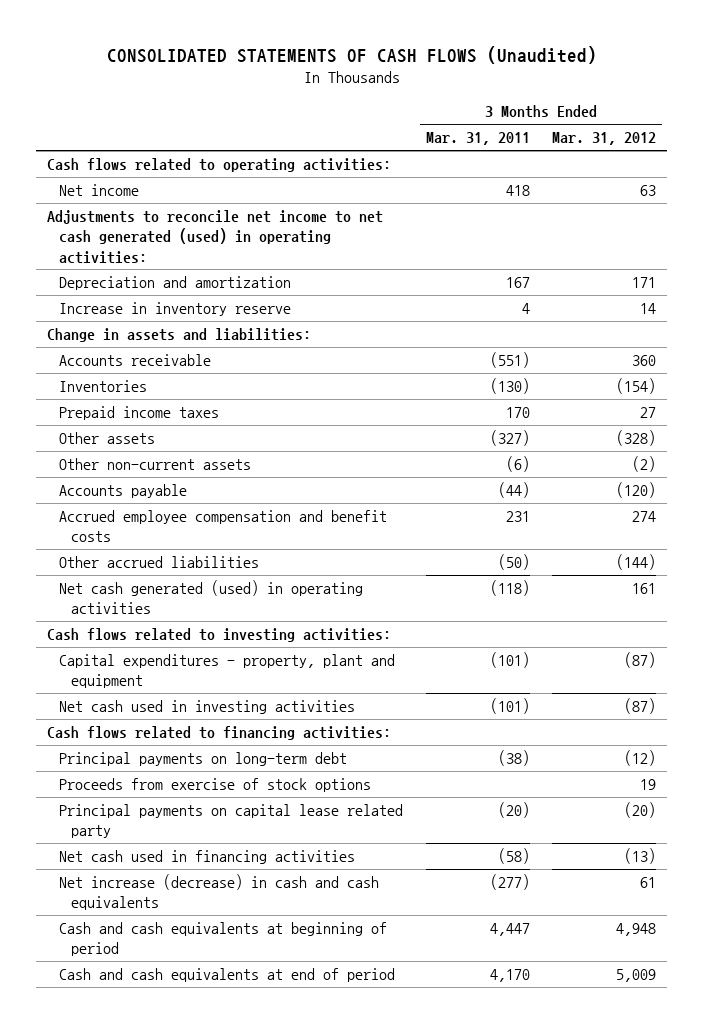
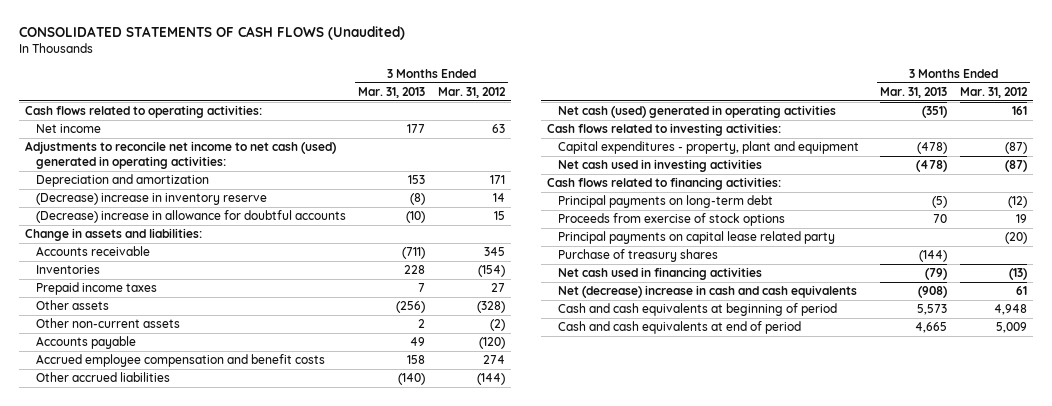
- | 3 Months Ended Mar. 31, 2011 | 3 Months Ended Mar. 31, 2012
+ | 3 Months Ended Mar. 31, 2013 | 3 Months Ended Mar. 31, 2012
- Adjustments to reconcile net income to net cash generated (used) in operating activities:
+ Adjustments to reconcile net income to net cash (used) generated in operating activities:
- Increase in inventory reserve | 4 | 14
+ (Decrease) increase in inventory reserve | (8) | 14
+ (Decrease) increase in allowance for doubtful accounts | (10) | 15
- Accounts receivable | (551) | 360
+ Accounts receivable | (711) | 345
- Net cash generated (used) in operating activities | (118) | 161
+ Net cash (used) generated in operating activities | (351) | 161
+ Purchase of treasury shares | (144) |
- Net increase (decrease) in cash and cash equivalents | (277) | 61
+ Net (decrease) increase in cash and cash equivalents | (908) | 61

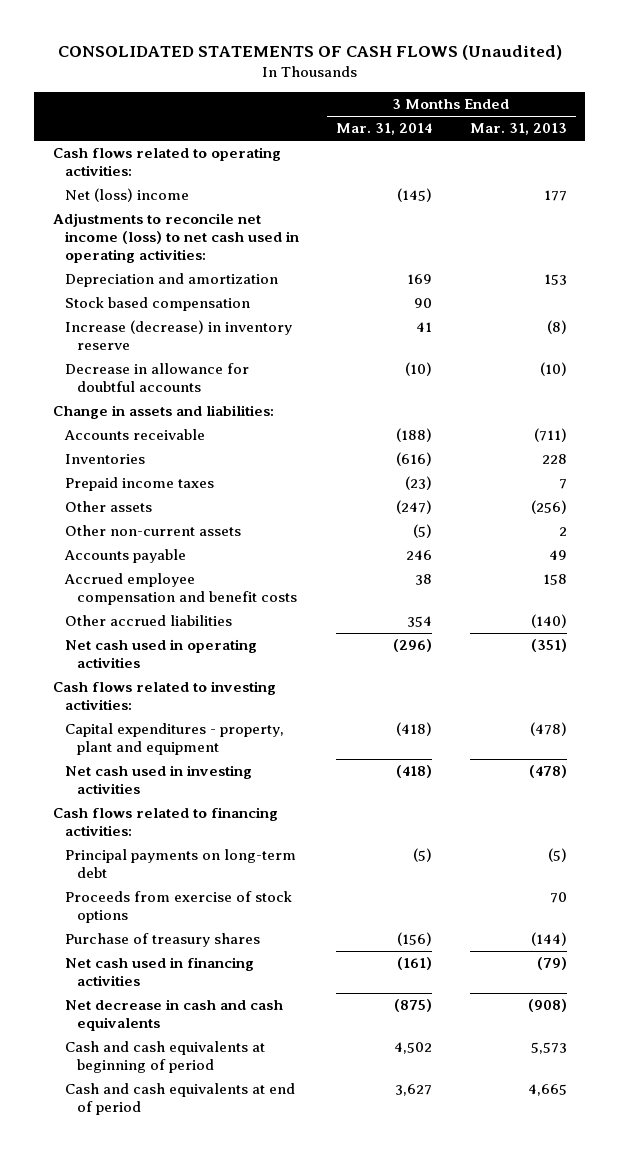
- | 3 Months Ended Mar. 31, 2013 | 3 Months Ended Mar. 31, 2012
+ | 3 Months Ended Mar. 31, 2014 | 3 Months Ended Mar. 31, 2013
- Net income | 177 | 63
- Adjustments to reconcile net income to net cash (used) generated in operating activities:
+ Net (loss) income | (145) | 177
+ Adjustments to reconcile net income (loss) to net cash used in operating activities:
- (Decrease) increase in inventory reserve | (8) | 14
- (Decrease) increase in allowance for doubtful accounts | (10) | 15
+ Stock based compensation | 90 |
+ Increase (decrease) in inventory reserve | 41 | (8)
+ Decrease in allowance for doubtful accounts | (10) | (10)
- Net cash (used) generated in operating activities | (351) | 161
+ Net cash used in operating activities | (296) | (351)
- Principal payments on capital lease related party | | (20)
- Net (decrease) increase in cash and cash equivalents | (908) | 61
+ Net decrease in cash and cash equivalents | (875) | (908)

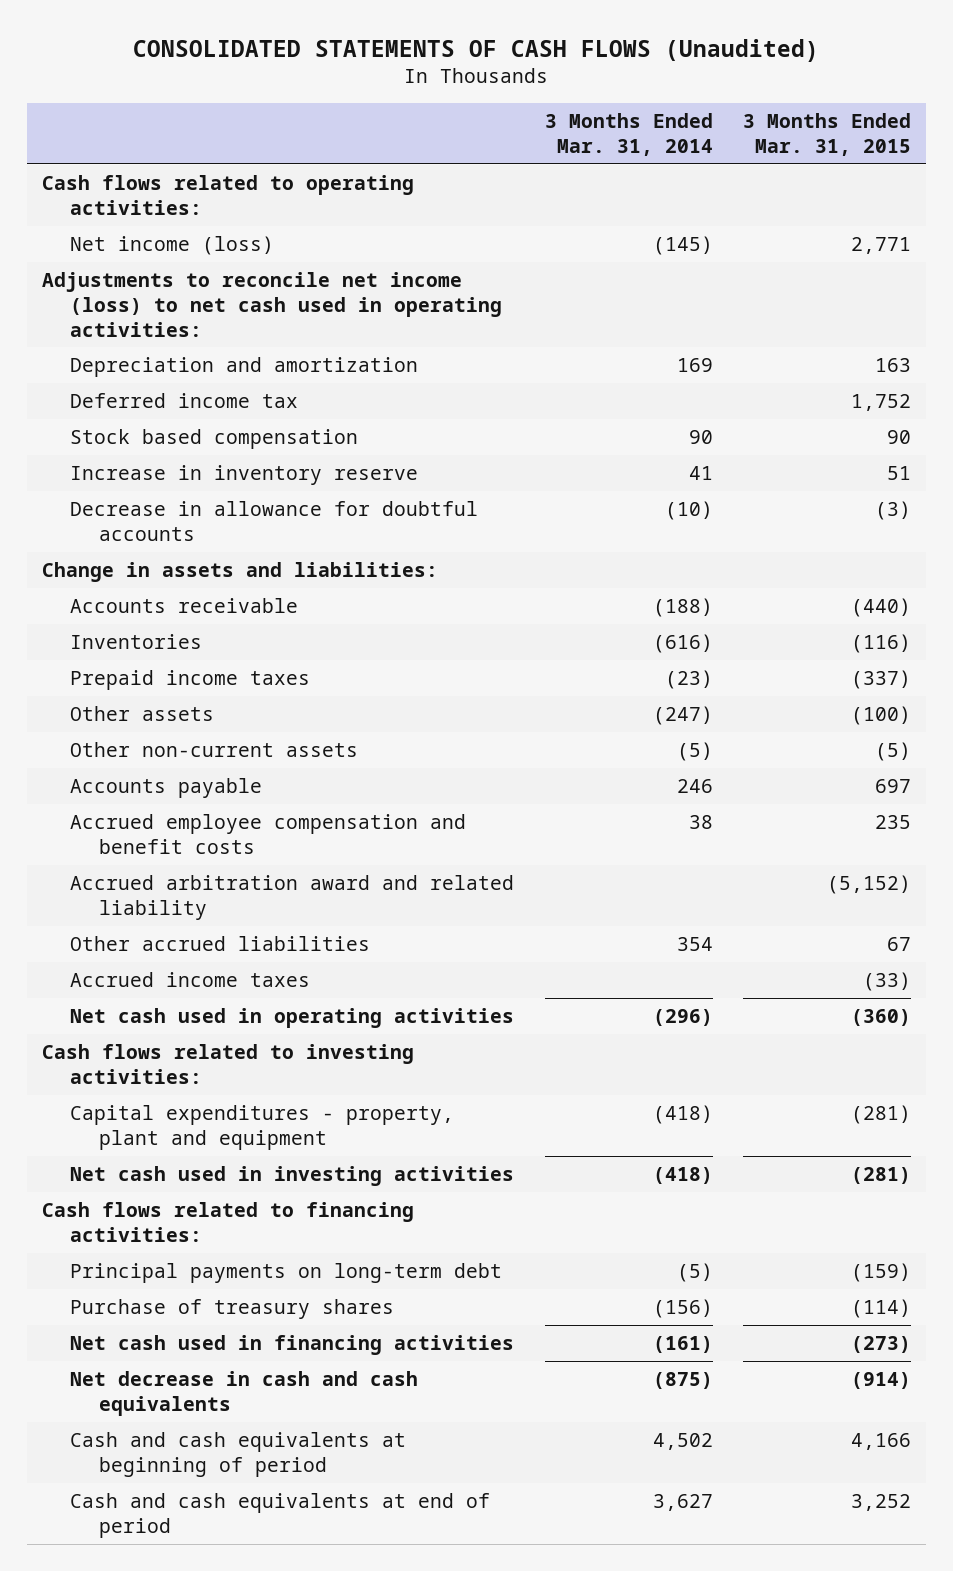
- | 3 Months Ended Mar. 31, 2014 | 3 Months Ended Mar. 31, 2013
+ | 3 Months Ended Mar. 31, 2014 | 3 Months Ended Mar. 31, 2015
- Net (loss) income | (145) | 177
+ Net income (loss) | (145) | 2,771
+ Deferred income tax | | 1,752
- Increase (decrease) in inventory reserve | 41 | (8)
+ Increase in inventory reserve | 41 | 51
+ Accrued arbitration award and related liability | | (5,152)
+ Accrued income taxes | | (33)
- Proceeds from exercise of stock options | | 70

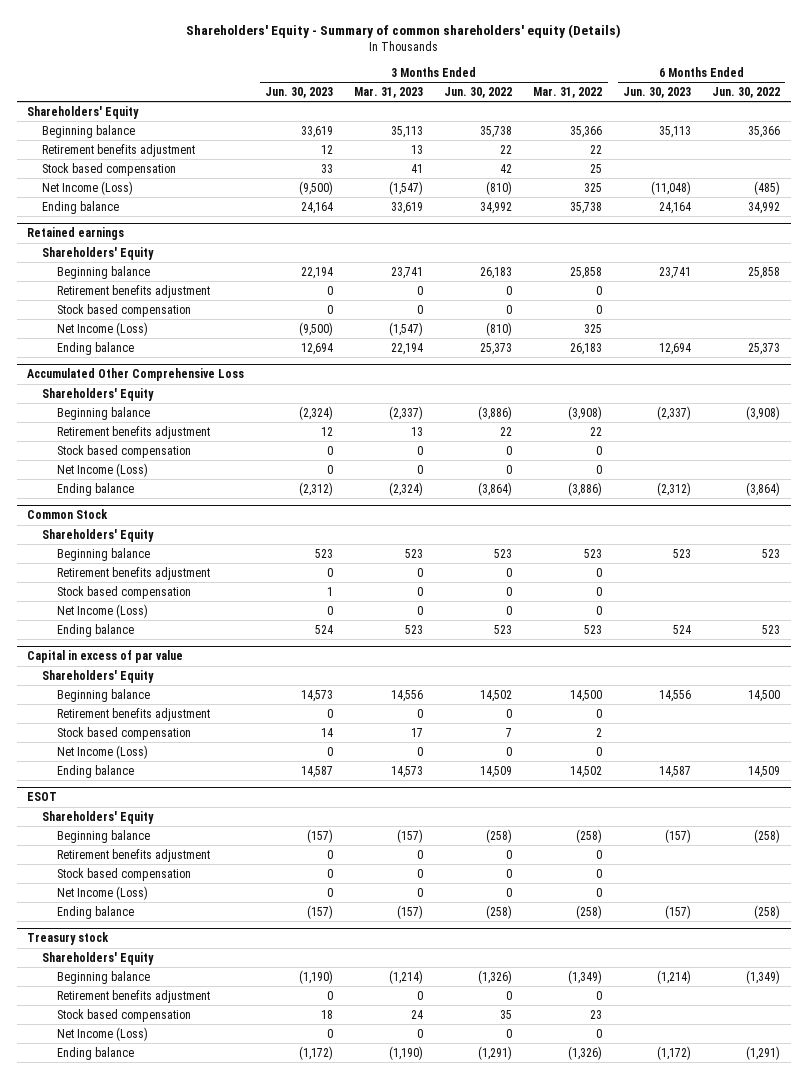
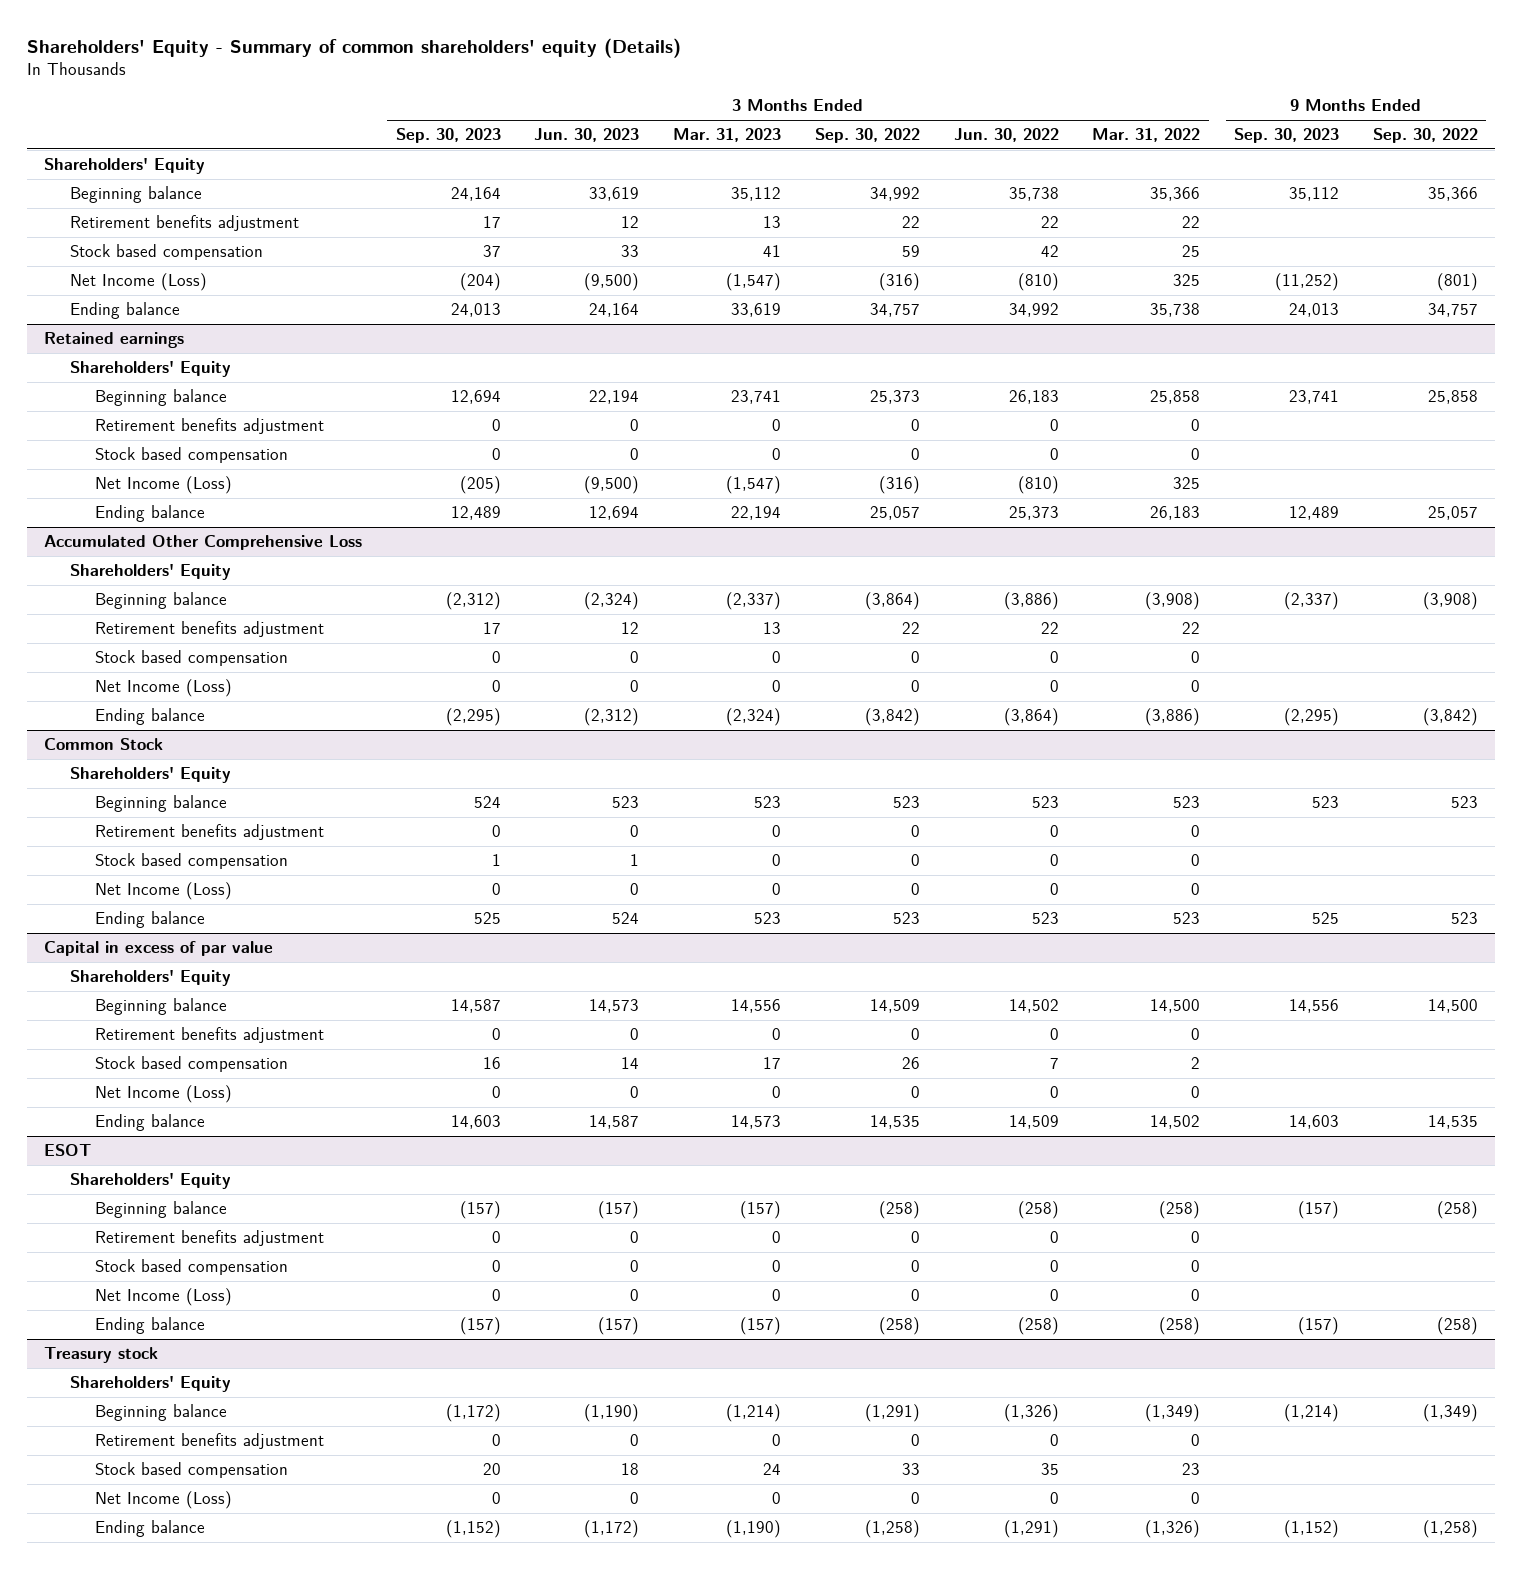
- | 3 Months Ended Jun. 30, 2023 | 3 Months Ended Mar. 31, 2023 | 3 Months Ended Jun. 30, 2022 | 3 Months Ended Mar. 31, 2022 | 6 Months Ended Jun. 30, 2023 | 6 Months Ended Jun. 30, 2022
+ | 3 Months Ended Sep. 30, 2023 | 3 Months Ended Jun. 30, 2023 | 3 Months Ended Mar. 31, 2023 | 3 Months Ended Sep. 30, 2022 | 3 Months Ended Jun. 30, 2022 | 3 Months Ended Mar. 31, 2022 | 9 Months Ended Sep. 30, 2023 | 9 Months Ended Sep. 30, 2022
- Beginning balance | 33,619 | 35,113 | 35,738 | 35,366 | 35,113 | 35,366
+ Beginning balance | 24,164 | 33,619 | 35,112 | 34,992 | 35,738 | 35,366 | 35,112 | 35,366

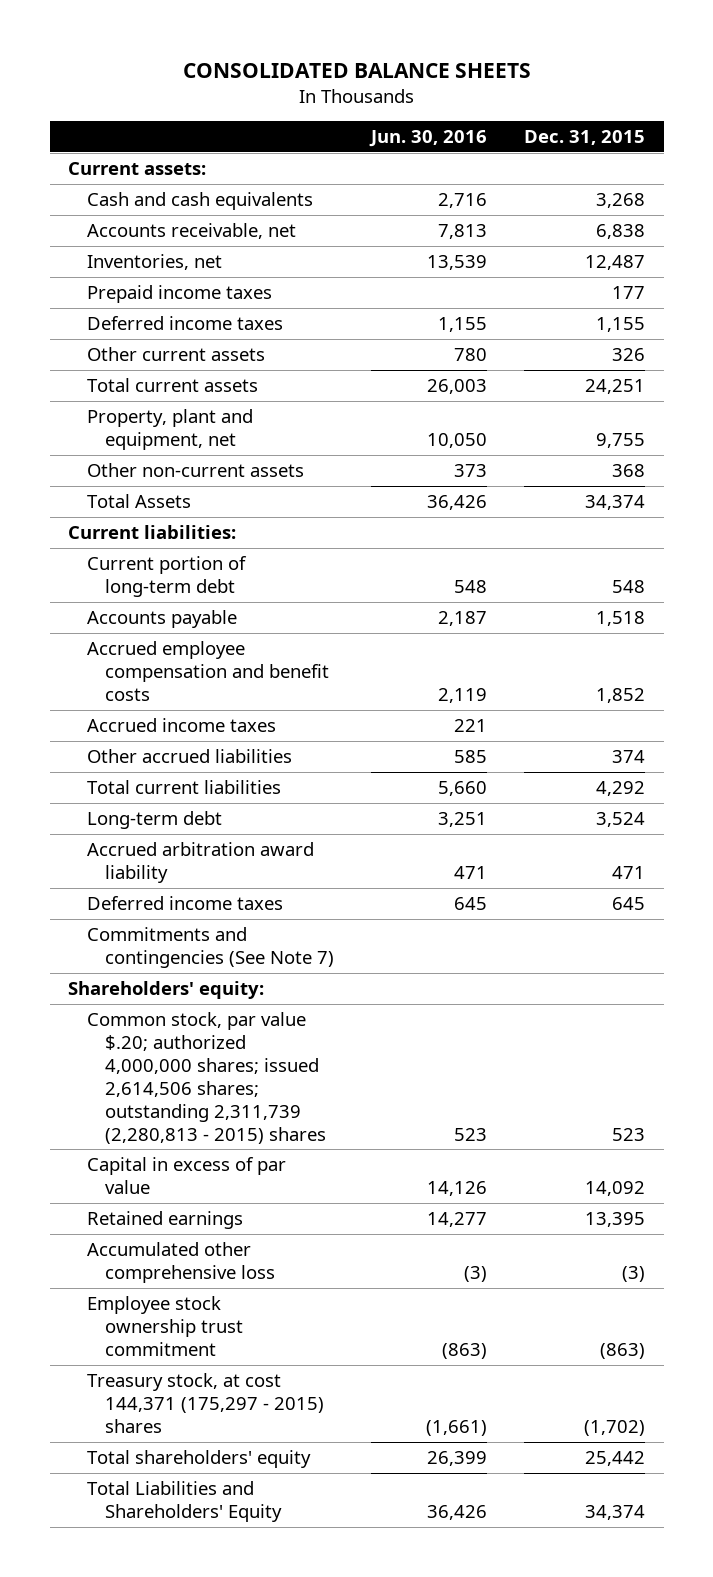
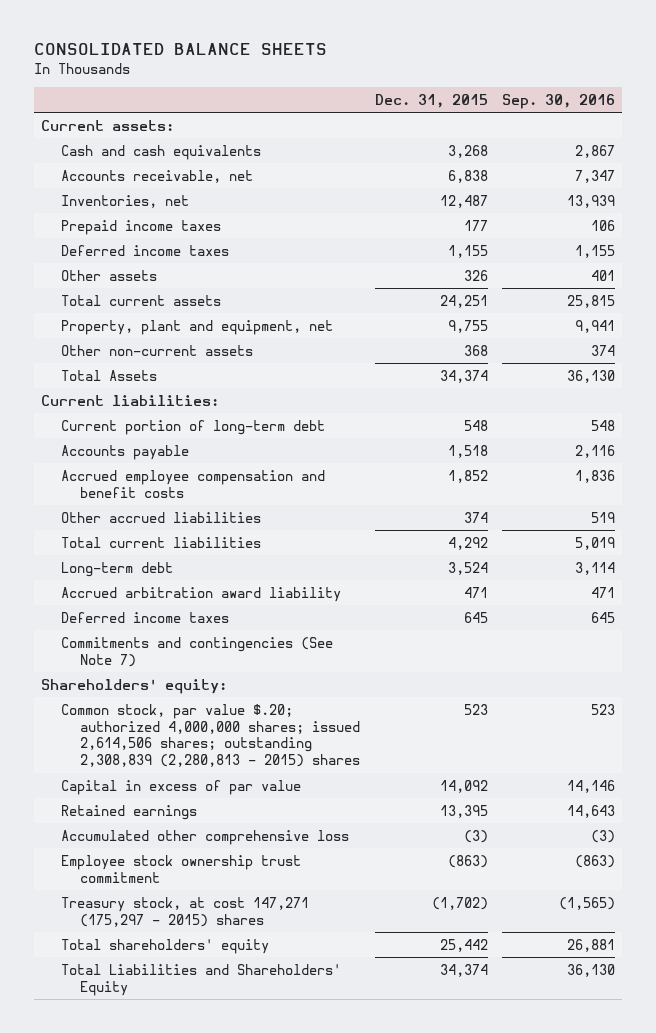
- | Jun. 30, 2016 | Dec. 31, 2015
+ | Dec. 31, 2015 | Sep. 30, 2016
- Other current assets | 780 | 326
+ Other assets | 326 | 401
- Accrued income taxes | 221 |
- Common stock, par value $.20; authorized 4,000,000 shares; issued 2,614,506 shares; outstanding 2,311,739 (2,280,813 - 2015) shares | 523 | 523
+ Common stock, par value $.20; authorized 4,000,000 shares; issued 2,614,506 shares; outstanding 2,308,839 (2,280,813 - 2015) shares | 523 | 523
- Treasury stock, at cost 144,371 (175,297 - 2015) shares | (1,661) | (1,702)
+ Treasury stock, at cost 147,271 (175,297 - 2015) shares | (1,702) | (1,565)

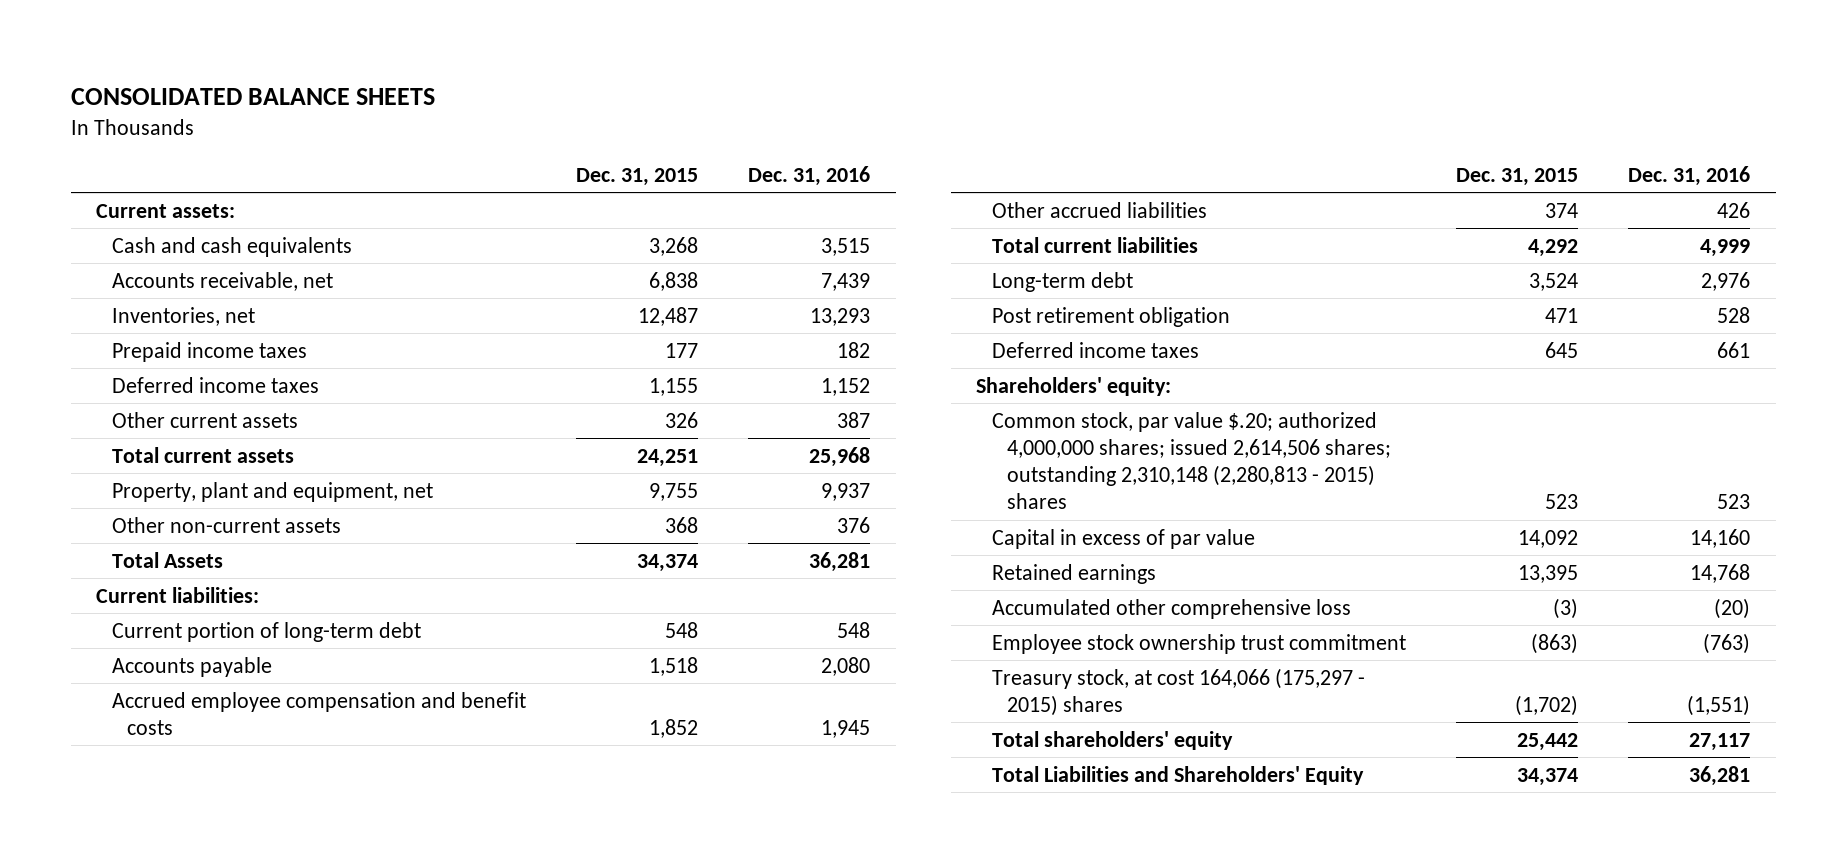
- | Dec. 31, 2015 | Sep. 30, 2016
+ | Dec. 31, 2015 | Dec. 31, 2016
- Other assets | 326 | 401
+ Other current assets | 326 | 387
- Accrued arbitration award liability | 471 | 471
+ Post retirement obligation | 471 | 528
- Commitments and contingencies (See Note 7)
- Common stock, par value $.20; authorized 4,000,000 shares; issued 2,614,506 shares; outstanding 2,308,839 (2,280,813 - 2015) shares | 523 | 523
+ Common stock, par value $.20; authorized 4,000,000 shares; issued 2,614,506 shares; outstanding 2,310,148 (2,280,813 - 2015) shares | 523 | 523
- Treasury stock, at cost 147,271 (175,297 - 2015) shares | (1,702) | (1,565)
+ Treasury stock, at cost 164,066 (175,297 - 2015) shares | (1,702) | (1,551)

